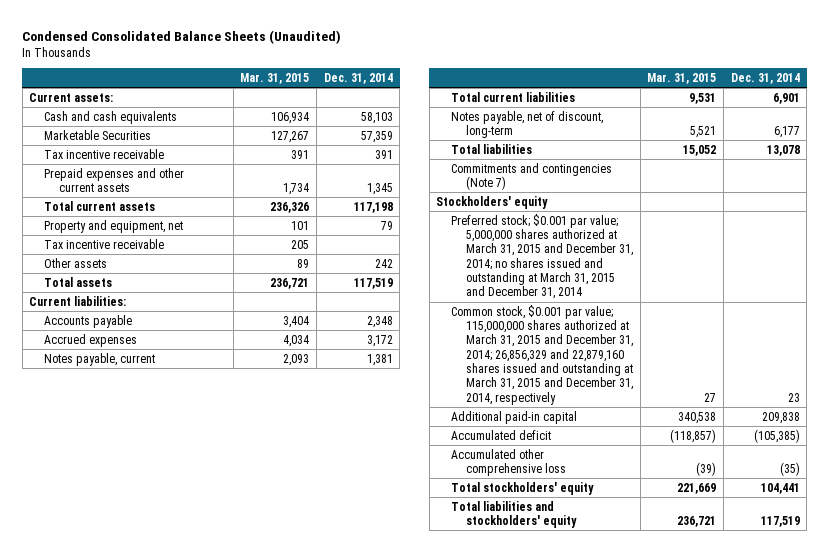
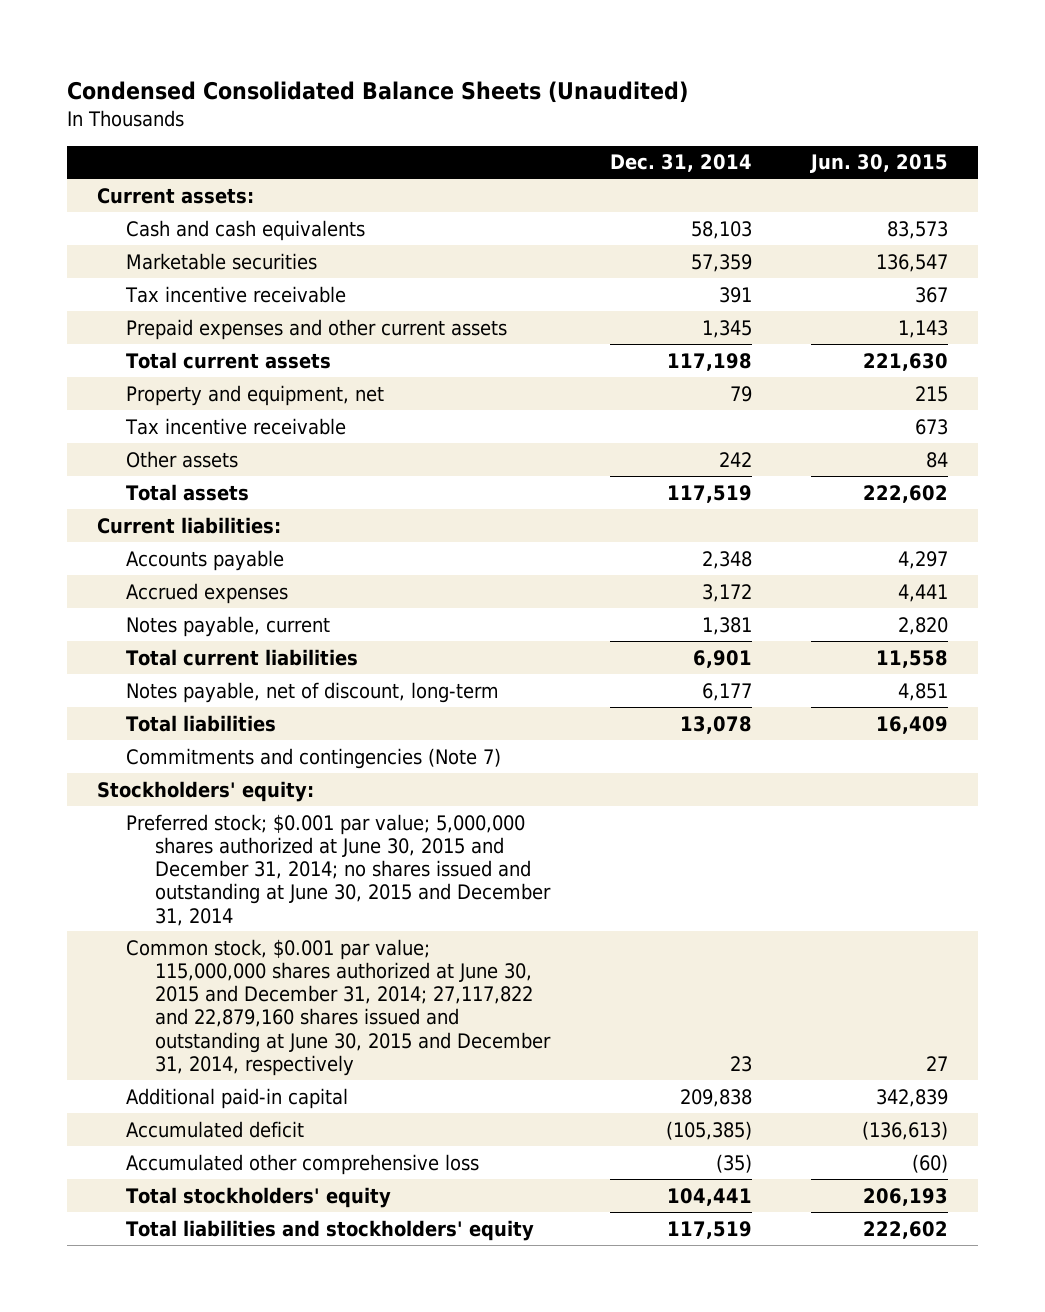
- | Mar. 31, 2015 | Dec. 31, 2014
+ | Dec. 31, 2014 | Jun. 30, 2015
- Marketable Securities | 127,267 | 57,359
+ Marketable securities | 57,359 | 136,547
- Stockholders' equity
- Preferred stock; $0.001 par value; 5,000,000 shares authorized at March 31, 2015 and December 31, 2014; no shares issued and outstanding at March 31, 2015 and December 31, 2014
- Common stock, $0.001 par value; 115,000,000 shares authorized at March 31, 2015 and December 31, 2014; 26,856,329 and 22,879,160 shares issued and outstanding at March 31, 2015 and December 31, 2014, respectively | 27 | 23
+ Stockholders' equity:
+ Preferred stock; $0.001 par value; 5,000,000 shares authorized at June 30, 2015 and December 31, 2014; no shares issued and outstanding at June 30, 2015 and December 31, 2014
+ Common stock, $0.001 par value; 115,000,000 shares authorized at June 30, 2015 and December 31, 2014; 27,117,822 and 22,879,160 shares issued and outstanding at June 30, 2015 and December 31, 2014, respectively | 23 | 27

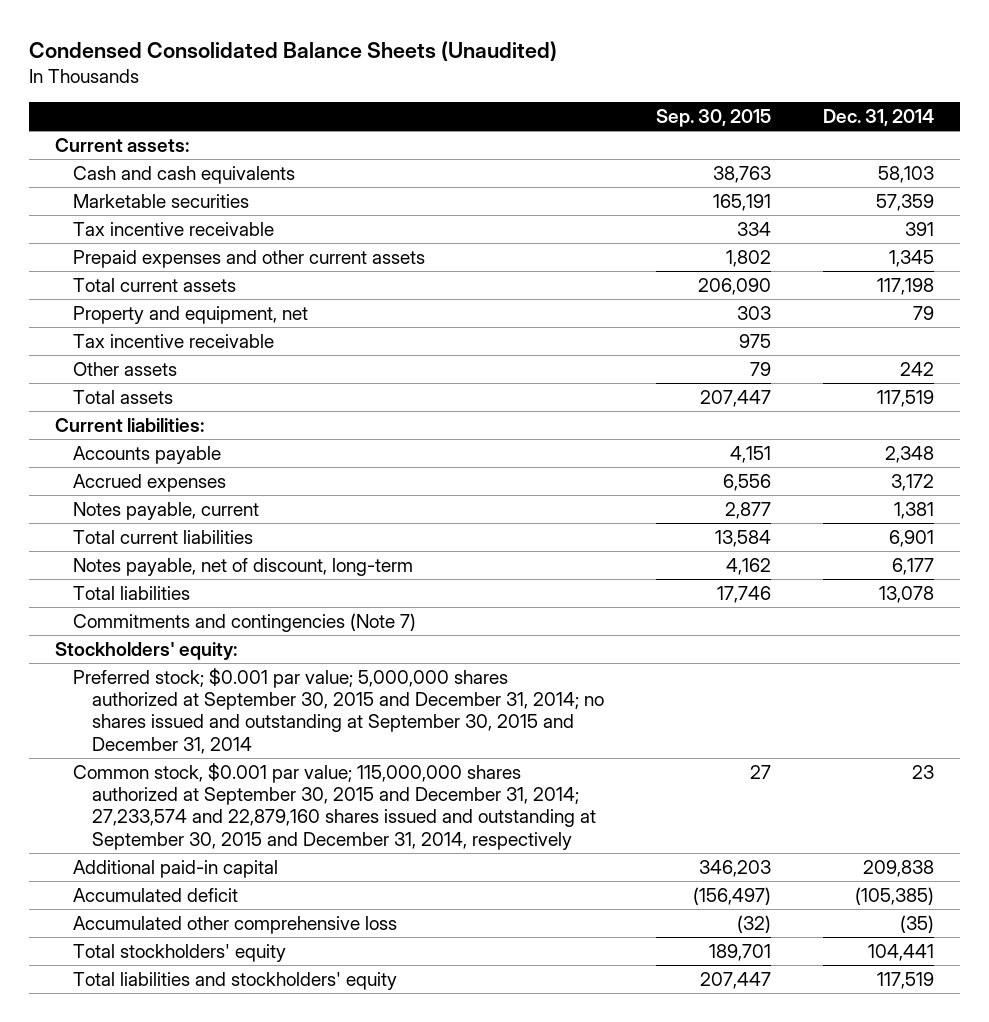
- | Dec. 31, 2014 | Jun. 30, 2015
+ | Sep. 30, 2015 | Dec. 31, 2014
- Preferred stock; $0.001 par value; 5,000,000 shares authorized at June 30, 2015 and December 31, 2014; no shares issued and outstanding at June 30, 2015 and December 31, 2014
- Common stock, $0.001 par value; 115,000,000 shares authorized at June 30, 2015 and December 31, 2014; 27,117,822 and 22,879,160 shares issued and outstanding at June 30, 2015 and December 31, 2014, respectively | 23 | 27
+ Preferred stock; $0.001 par value; 5,000,000 shares authorized at September 30, 2015 and December 31, 2014; no shares issued and outstanding at September 30, 2015 and December 31, 2014
+ Common stock, $0.001 par value; 115,000,000 shares authorized at September 30, 2015 and December 31, 2014; 27,233,574 and 22,879,160 shares issued and outstanding at September 30, 2015 and December 31, 2014, respectively | 27 | 23

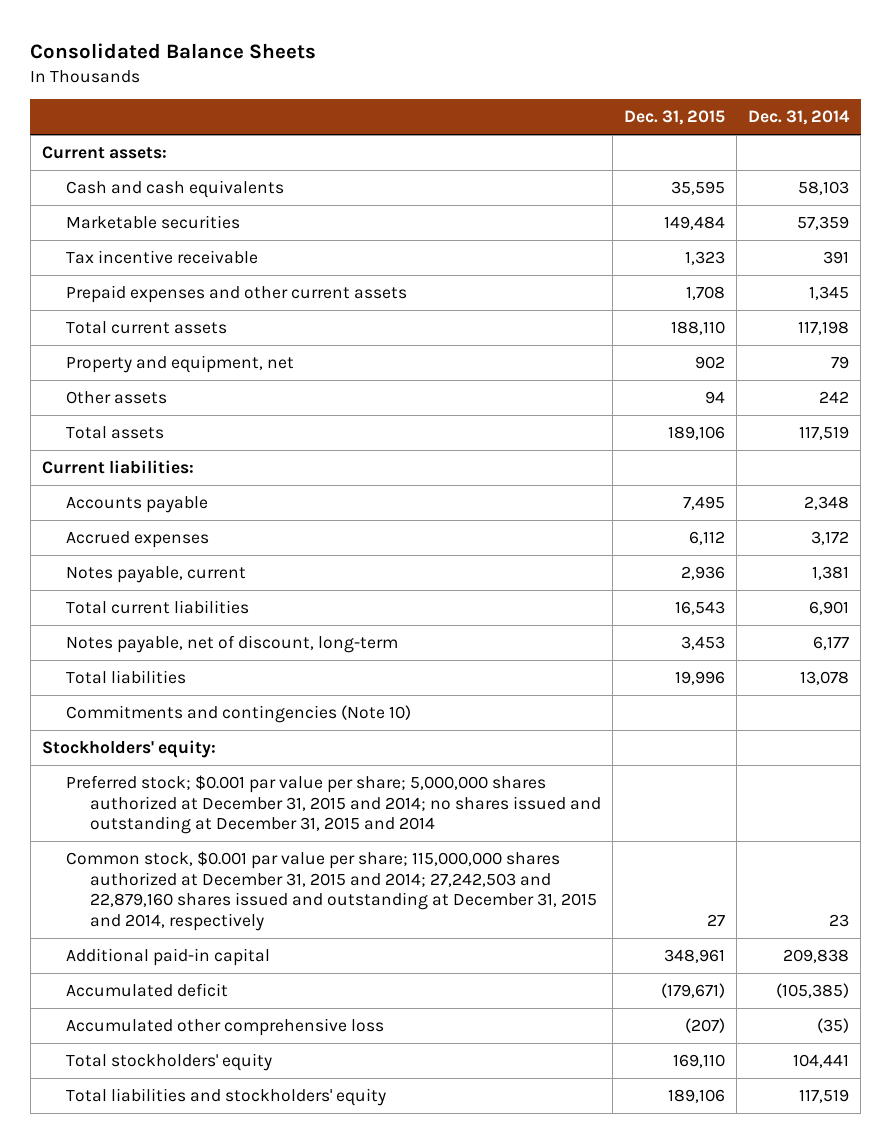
- Condensed Consolidated Balance Sheets (Unaudited)
+ Consolidated Balance Sheets
- | Sep. 30, 2015 | Dec. 31, 2014
+ | Dec. 31, 2015 | Dec. 31, 2014
- Tax incentive receivable | 975 |
- Commitments and contingencies (Note 7)
+ Commitments and contingencies (Note 10)
- Preferred stock; $0.001 par value; 5,000,000 shares authorized at September 30, 2015 and December 31, 2014; no shares issued and outstanding at September 30, 2015 and December 31, 2014
- Common stock, $0.001 par value; 115,000,000 shares authorized at September 30, 2015 and December 31, 2014; 27,233,574 and 22,879,160 shares issued and outstanding at September 30, 2015 and December 31, 2014, respectively | 27 | 23
+ Preferred stock; $0.001 par value per share; 5,000,000 shares authorized at December 31, 2015 and 2014; no shares issued and outstanding at December 31, 2015 and 2014
+ Common stock, $0.001 par value per share; 115,000,000 shares authorized at December 31, 2015 and 2014; 27,242,503 and 22,879,160 shares issued and outstanding at December 31, 2015 and 2014, respectively | 27 | 23

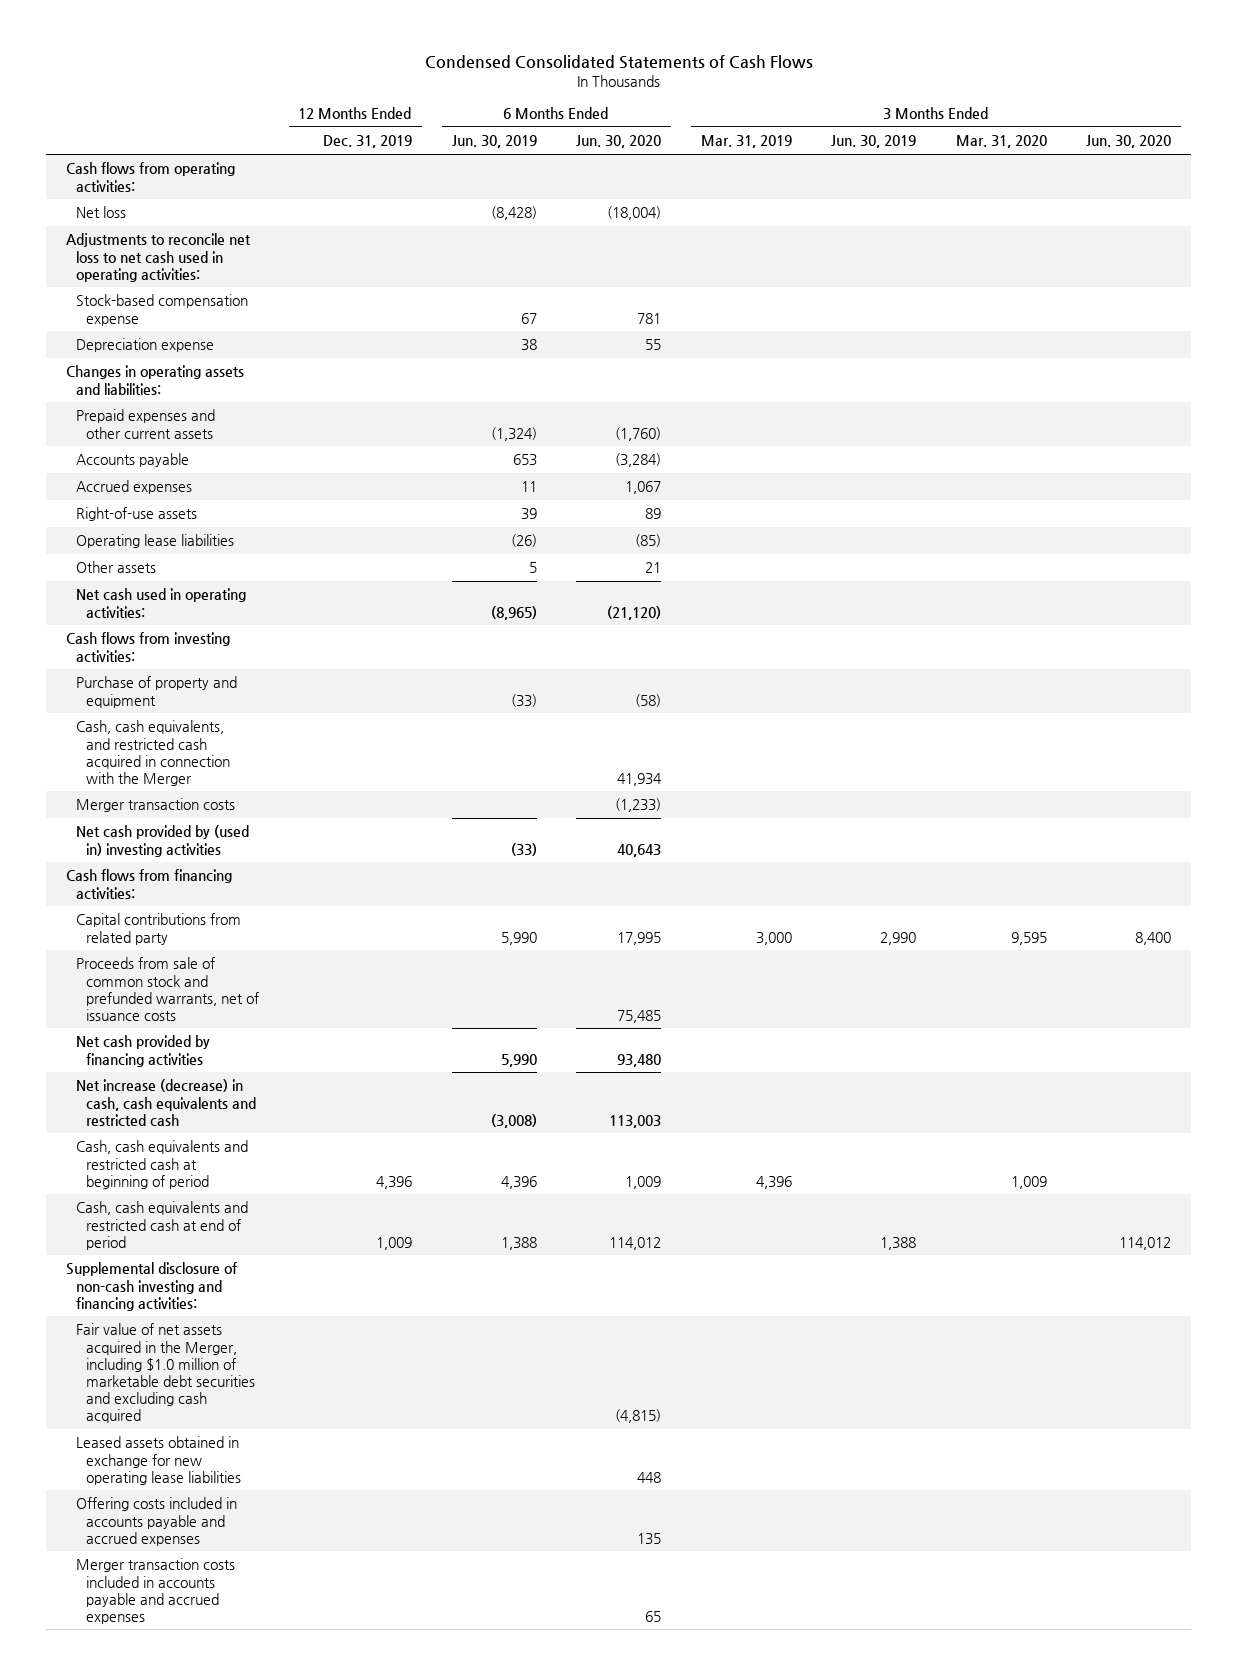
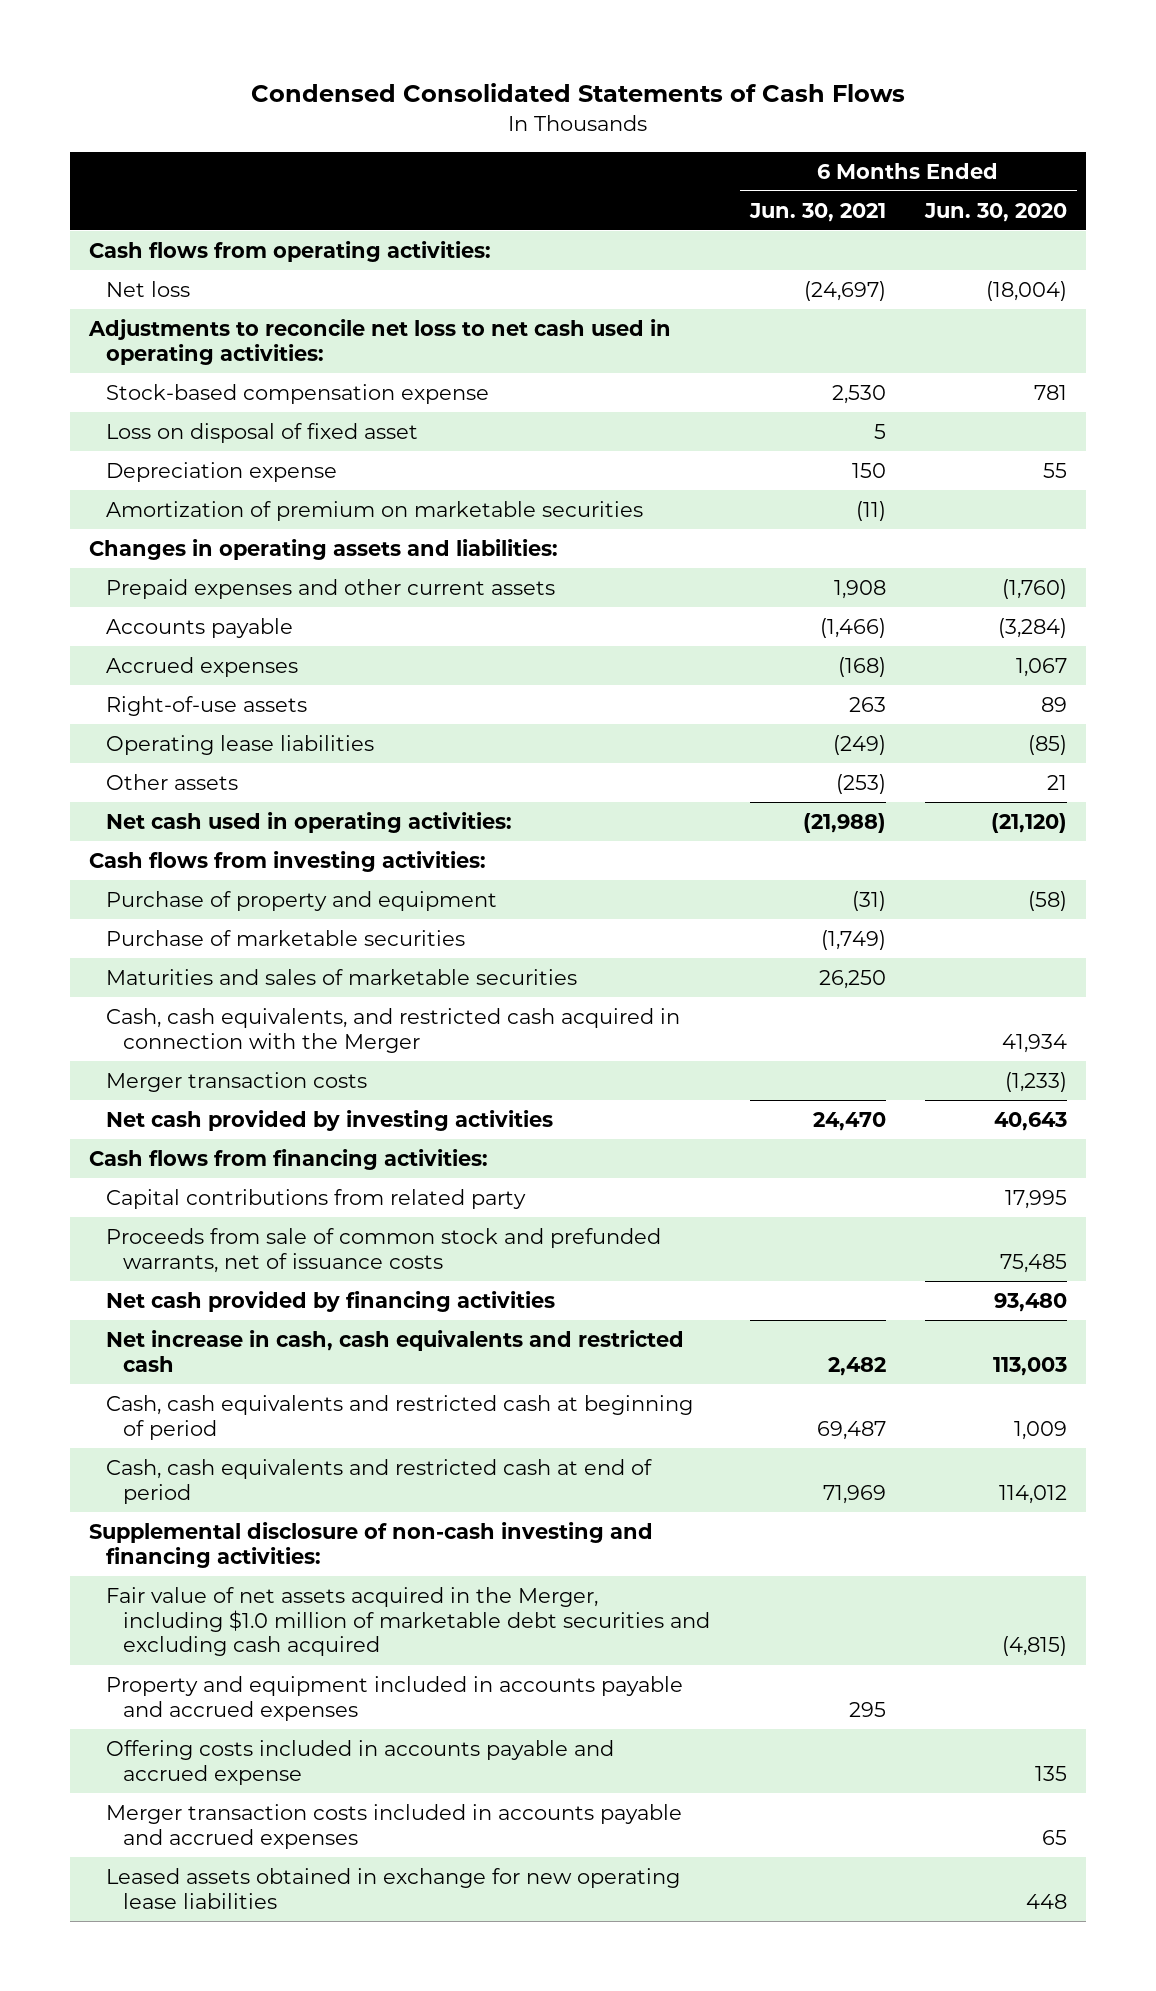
- | 12 Months Ended Dec. 31, 2019 | 6 Months Ended Jun. 30, 2019 | 6 Months Ended Jun. 30, 2020 | 3 Months Ended Mar. 31, 2019 | 3 Months Ended Jun. 30, 2019 | 3 Months Ended Mar. 31, 2020 | 3 Months Ended Jun. 30, 2020
+ | 6 Months Ended Jun. 30, 2021 | 6 Months Ended Jun. 30, 2020
+ Loss on disposal of fixed asset | 5 |
+ Amortization of premium on marketable securities | (11) |
+ Purchase of marketable securities | (1,749) |
+ Maturities and sales of marketable securities | 26,250 |
- Net cash provided by (used in) investing activities | | (33) | 40,643 | | | |
+ Net cash provided by investing activities | 24,470 | 40,643
- Net increase (decrease) in cash, cash equivalents and restricted cash | | (3,008) | 113,003 | | | |
+ Net increase in cash, cash equivalents and restricted cash | 2,482 | 113,003
- Offering costs included in accounts payable and accrued expenses | | | 135 | | | |
+ Property and equipment included in accounts payable and accrued expenses | 295 |
+ Offering costs included in accounts payable and accrued expense | | 135
moved down: Leased assets obtained in exchange for new operating lease liabilities | | 448

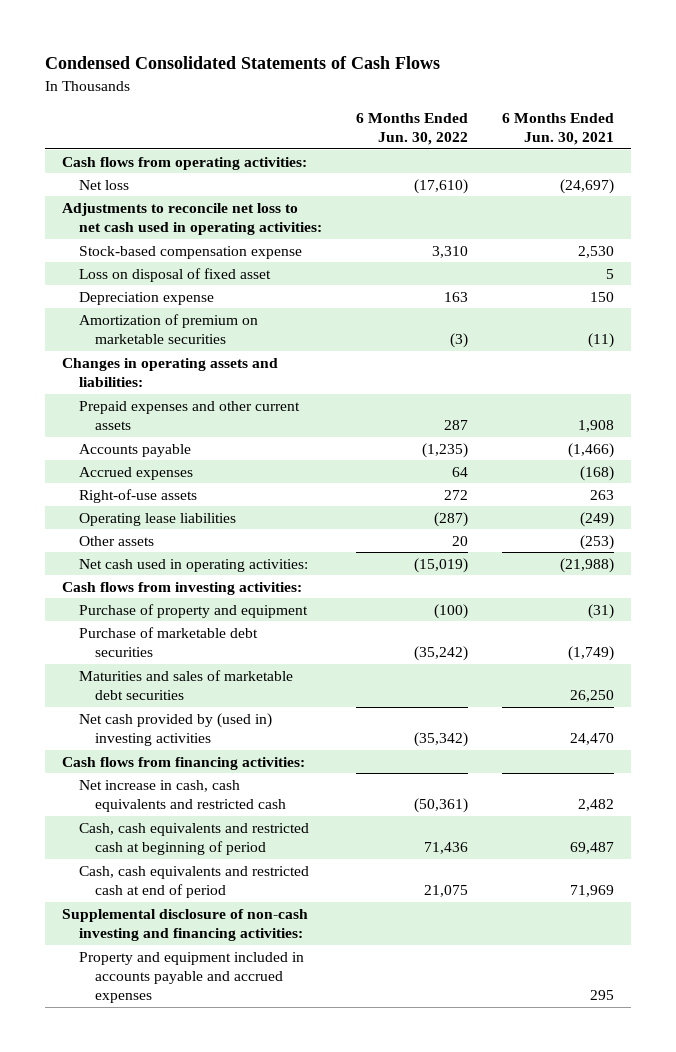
- | 6 Months Ended Jun. 30, 2021 | 6 Months Ended Jun. 30, 2020
+ | 6 Months Ended Jun. 30, 2022 | 6 Months Ended Jun. 30, 2021
- Purchase of marketable securities | (1,749) |
- Maturities and sales of marketable securities | 26,250 |
- Cash, cash equivalents, and restricted cash acquired in connection with the Merger | | 41,934
- Merger transaction costs | | (1,233)
- Net cash provided by investing activities | 24,470 | 40,643
+ Purchase of marketable debt securities | (35,242) | (1,749)
+ Maturities and sales of marketable debt securities | | 26,250
+ Net cash provided by (used in) investing activities | (35,342) | 24,470
- Capital contributions from related party | | 17,995
- Proceeds from sale of common stock and prefunded warrants, net of issuance costs | | 75,485
- Net cash provided by financing activities | | 93,480
- Fair value of net assets acquired in the Merger, including $1.0 million of marketable debt securities and excluding cash acquired | | (4,815)
- Offering costs included in accounts payable and accrued expense | | 135
- Merger transaction costs included in accounts payable and accrued expenses | | 65
- Leased assets obtained in exchange for new operating lease liabilities | | 448

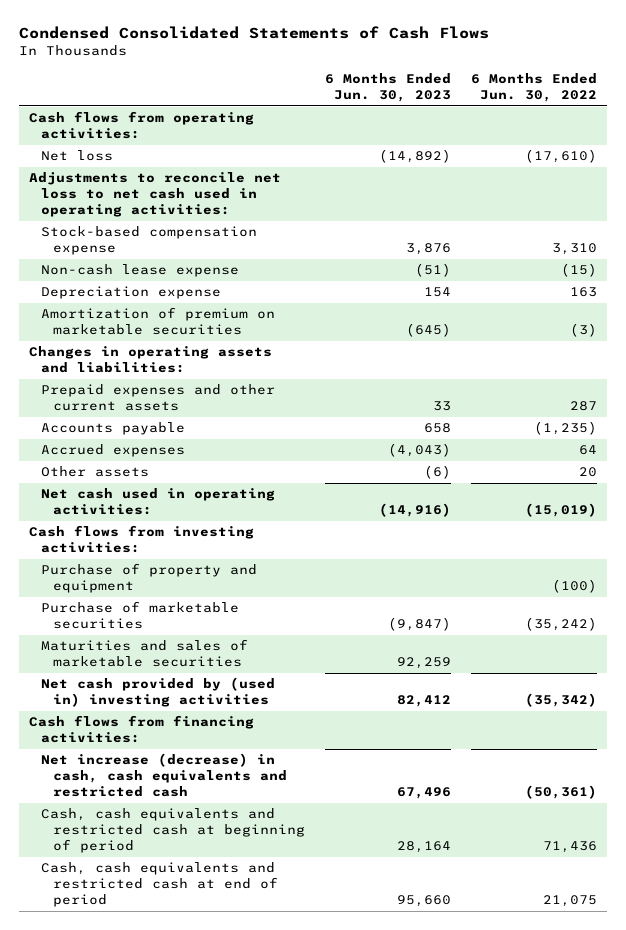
- | 6 Months Ended Jun. 30, 2022 | 6 Months Ended Jun. 30, 2021
+ | 6 Months Ended Jun. 30, 2023 | 6 Months Ended Jun. 30, 2022
- Loss on disposal of fixed asset | | 5
+ Non-cash lease expense | (51) | (15)
- Right-of-use assets | 272 | 263
- Operating lease liabilities | (287) | (249)
- Purchase of marketable debt securities | (35,242) | (1,749)
- Maturities and sales of marketable debt securities | | 26,250
+ Purchase of marketable securities | (9,847) | (35,242)
+ Maturities and sales of marketable securities | 92,259 |
- Net increase in cash, cash equivalents and restricted cash | (50,361) | 2,482
+ Net increase (decrease) in cash, cash equivalents and restricted cash | 67,496 | (50,361)
- Supplemental disclosure of non-cash investing and financing activities:
- Property and equipment included in accounts payable and accrued expenses | | 295

